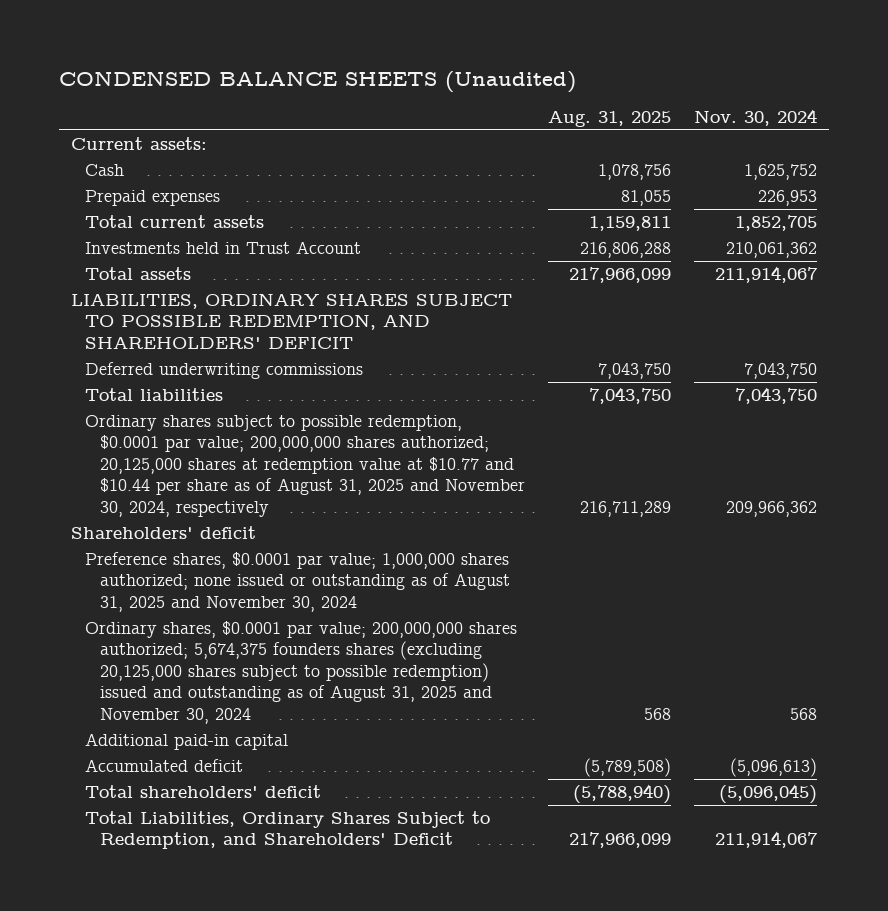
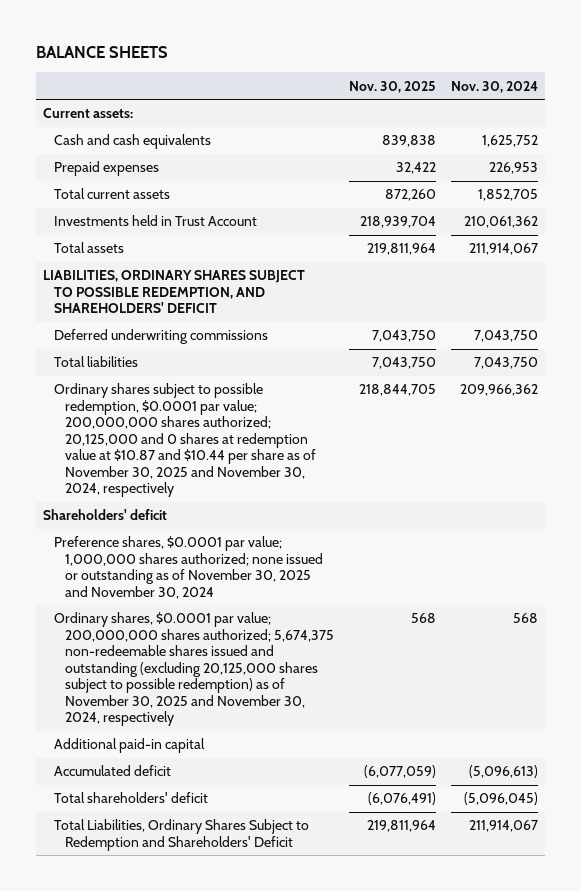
- CONDENSED BALANCE SHEETS (Unaudited)
+ BALANCE SHEETS
- | Aug. 31, 2025 | Nov. 30, 2024
+ | Nov. 30, 2025 | Nov. 30, 2024
- Cash | 1,078,756 | 1,625,752
+ Cash and cash equivalents | 839,838 | 1,625,752
- Ordinary shares subject to possible redemption, $0.0001 par value; 200,000,000 shares authorized; 20,125,000 shares at redemption value at $10.77 and $10.44 per share as of August 31, 2025 and November 30, 2024, respectively | 216,711,289 | 209,966,362
+ Ordinary shares subject to possible redemption, $0.0001 par value; 200,000,000 shares authorized; 20,125,000 and 0 shares at redemption value at $10.87 and $10.44 per share as of November 30, 2025 and November 30, 2024, respectively | 218,844,705 | 209,966,362
- Preference shares, $0.0001 par value; 1,000,000 shares authorized; none issued or outstanding as of August 31, 2025 and November 30, 2024
- Ordinary shares, $0.0001 par value; 200,000,000 shares authorized; 5,674,375 founders shares (excluding 20,125,000 shares subject to possible redemption) issued and outstanding as of August 31, 2025 and November 30, 2024 | 568 | 568
+ Preference shares, $0.0001 par value; 1,000,000 shares authorized; none issued or outstanding as of November 30, 2025 and November 30, 2024
+ Ordinary shares, $0.0001 par value; 200,000,000 shares authorized; 5,674,375 non-redeemable shares issued and outstanding (excluding 20,125,000 shares subject to possible redemption) as of November 30, 2025 and November 30, 2024, respectively | 568 | 568
- Total Liabilities, Ordinary Shares Subject to Redemption, and Shareholders' Deficit | 217,966,099 | 211,914,067
+ Total Liabilities, Ordinary Shares Subject to Redemption and Shareholders' Deficit | 219,811,964 | 211,914,067

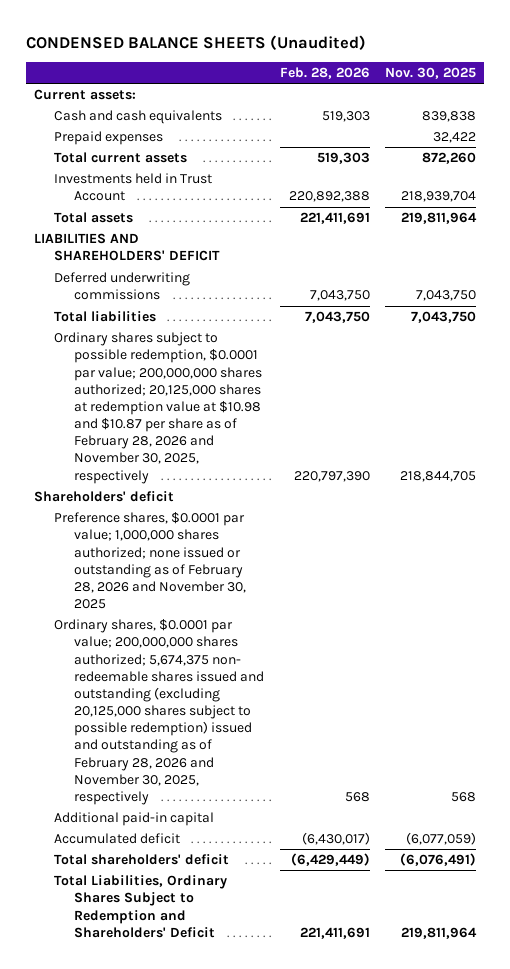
- BALANCE SHEETS
+ CONDENSED BALANCE SHEETS (Unaudited)
- | Nov. 30, 2025 | Nov. 30, 2024
+ | Feb. 28, 2026 | Nov. 30, 2025
- LIABILITIES, ORDINARY SHARES SUBJECT TO POSSIBLE REDEMPTION, AND SHAREHOLDERS' DEFICIT
+ LIABILITIES AND SHAREHOLDERS' DEFICIT
- Ordinary shares subject to possible redemption, $0.0001 par value; 200,000,000 shares authorized; 20,125,000 and 0 shares at redemption value at $10.87 and $10.44 per share as of November 30, 2025 and November 30, 2024, respectively | 218,844,705 | 209,966,362
+ Ordinary shares subject to possible redemption, $0.0001 par value; 200,000,000 shares authorized; 20,125,000 shares at redemption value at $10.98 and $10.87 per share as of February 28, 2026 and November 30, 2025, respectively | 220,797,390 | 218,844,705
- Preference shares, $0.0001 par value; 1,000,000 shares authorized; none issued or outstanding as of November 30, 2025 and November 30, 2024
- Ordinary shares, $0.0001 par value; 200,000,000 shares authorized; 5,674,375 non-redeemable shares issued and outstanding (excluding 20,125,000 shares subject to possible redemption) as of November 30, 2025 and November 30, 2024, respectively | 568 | 568
+ Preference shares, $0.0001 par value; 1,000,000 shares authorized; none issued or outstanding as of February 28, 2026 and November 30, 2025
+ Ordinary shares, $0.0001 par value; 200,000,000 shares authorized; 5,674,375 non- redeemable shares issued and outstanding (excluding 20,125,000 shares subject to possible redemption) issued and outstanding as of February 28, 2026 and November 30, 2025, respectively | 568 | 568

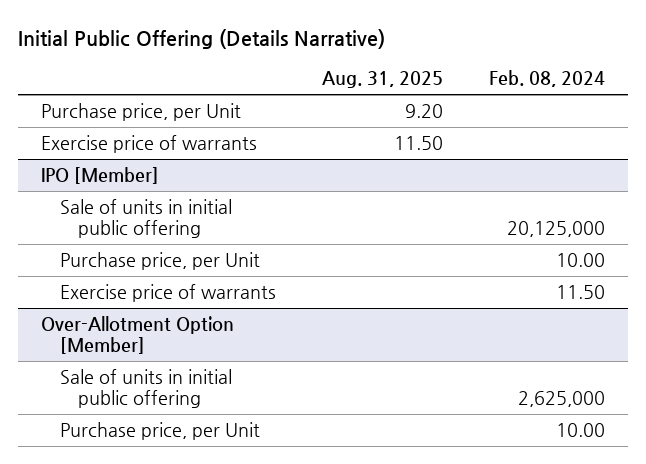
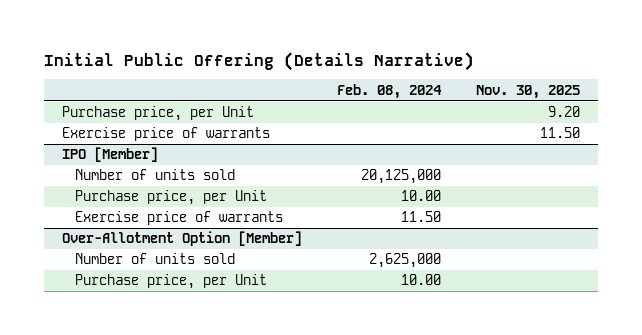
- | Aug. 31, 2025 | Feb. 08, 2024
+ | Feb. 08, 2024 | Nov. 30, 2025
@ IPO [Member]
- Sale of units in initial public offering | | 20,125,000
+ Number of units sold | 20,125,000 |
@ Over-Allotment Option [Member]
- Sale of units in initial public offering | | 2,625,000
+ Number of units sold | 2,625,000 |

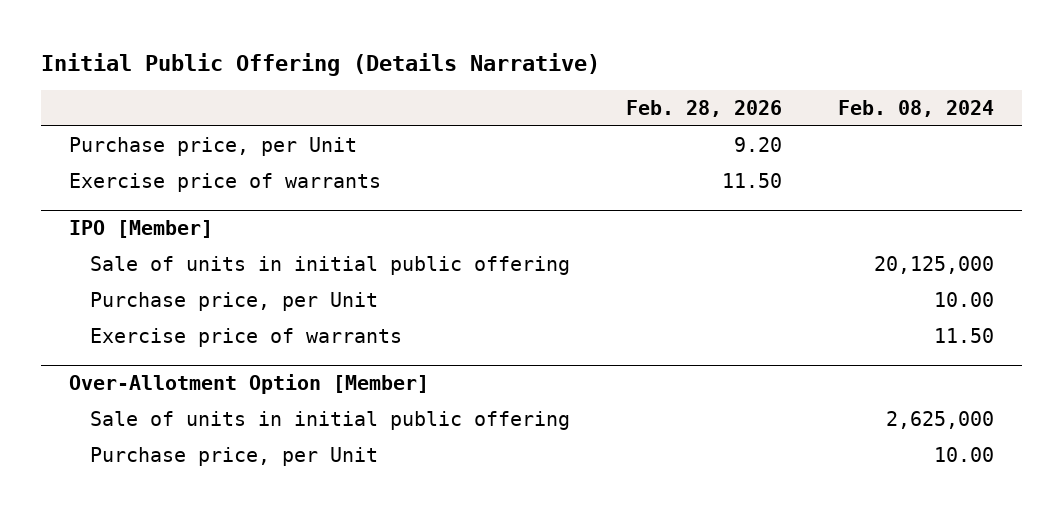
- | Feb. 08, 2024 | Nov. 30, 2025
+ | Feb. 28, 2026 | Feb. 08, 2024
@ IPO [Member]
- Number of units sold | 20,125,000 |
+ Sale of units in initial public offering | | 20,125,000
@ Over-Allotment Option [Member]
- Number of units sold | 2,625,000 |
+ Sale of units in initial public offering | | 2,625,000

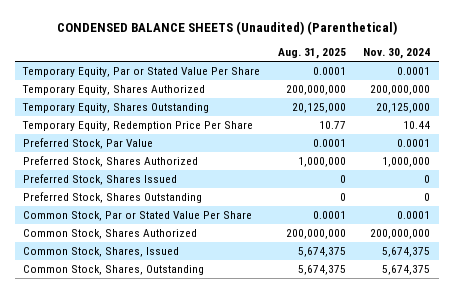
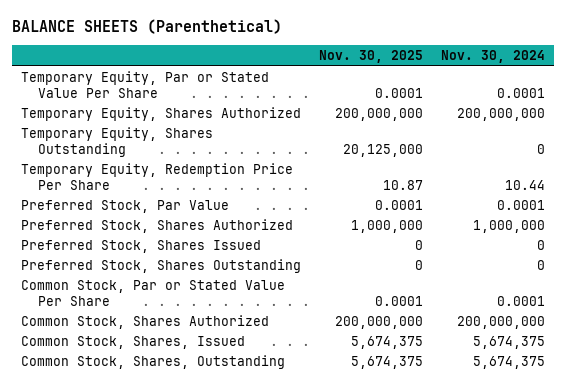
- CONDENSED BALANCE SHEETS (Unaudited) (Parenthetical)
+ BALANCE SHEETS (Parenthetical)
- | Aug. 31, 2025 | Nov. 30, 2024
+ | Nov. 30, 2025 | Nov. 30, 2024
- Temporary Equity, Shares Outstanding | 20,125,000 | 20,125,000
+ Temporary Equity, Shares Outstanding | 20,125,000 | 0

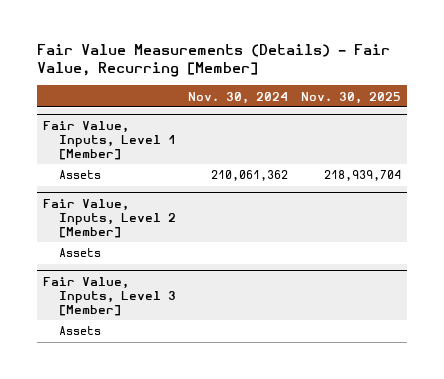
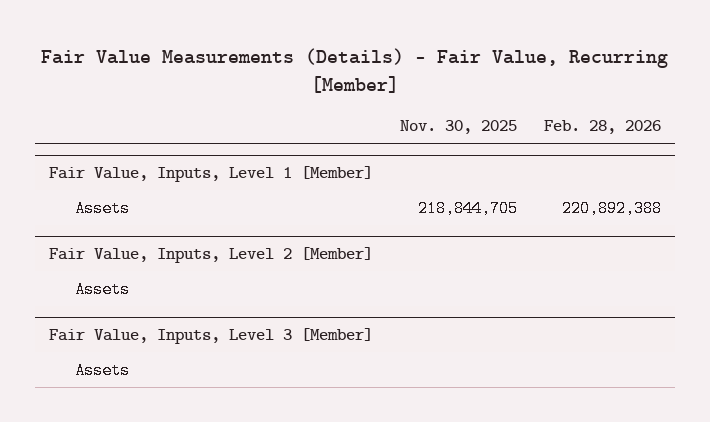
- | Nov. 30, 2024 | Nov. 30, 2025
+ | Nov. 30, 2025 | Feb. 28, 2026
@ Fair Value, Inputs, Level 1 [Member]
- Assets | 210,061,362 | 218,939,704
+ Assets | 218,844,705 | 220,892,388

